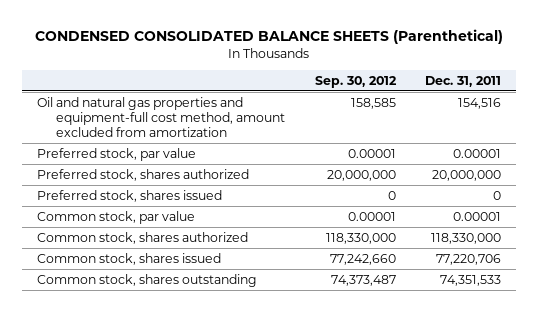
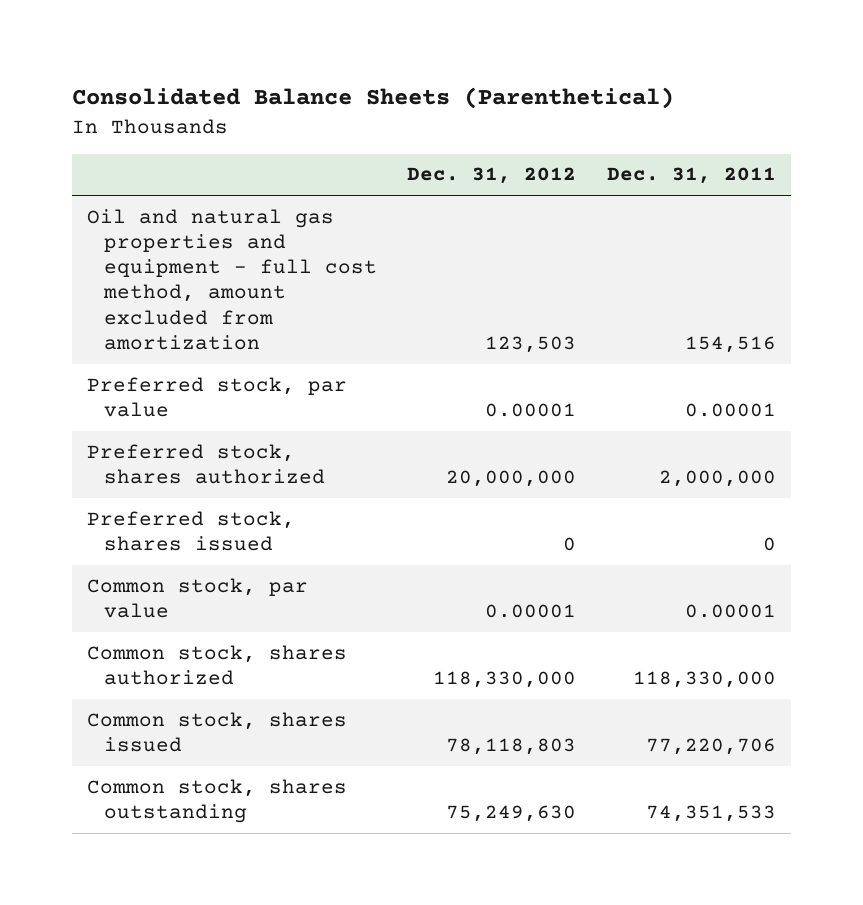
- CONDENSED CONSOLIDATED BALANCE SHEETS (Parenthetical)
+ Consolidated Balance Sheets (Parenthetical)
- | Sep. 30, 2012 | Dec. 31, 2011
+ | Dec. 31, 2012 | Dec. 31, 2011
- Oil and natural gas properties and equipment-full cost method, amount excluded from amortization | 158,585 | 154,516
+ Oil and natural gas properties and equipment - full cost method, amount excluded from amortization | 123,503 | 154,516
- Preferred stock, shares authorized | 20,000,000 | 20,000,000
+ Preferred stock, shares authorized | 20,000,000 | 2,000,000

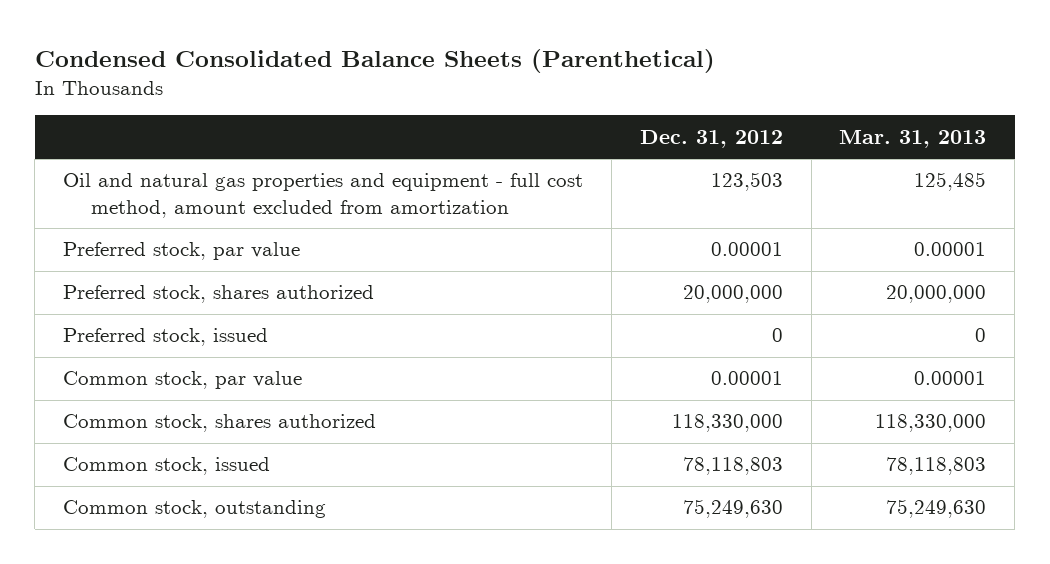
- Consolidated Balance Sheets (Parenthetical)
+ Condensed Consolidated Balance Sheets (Parenthetical)
- | Dec. 31, 2012 | Dec. 31, 2011
+ | Dec. 31, 2012 | Mar. 31, 2013
- Preferred stock, shares issued | 0 | 0
+ Preferred stock, issued | 0 | 0
- Common stock, shares issued | 78,118,803 | 77,220,706
- Common stock, shares outstanding | 75,249,630 | 74,351,533
+ Common stock, issued | 78,118,803 | 78,118,803
+ Common stock, outstanding | 75,249,630 | 75,249,630

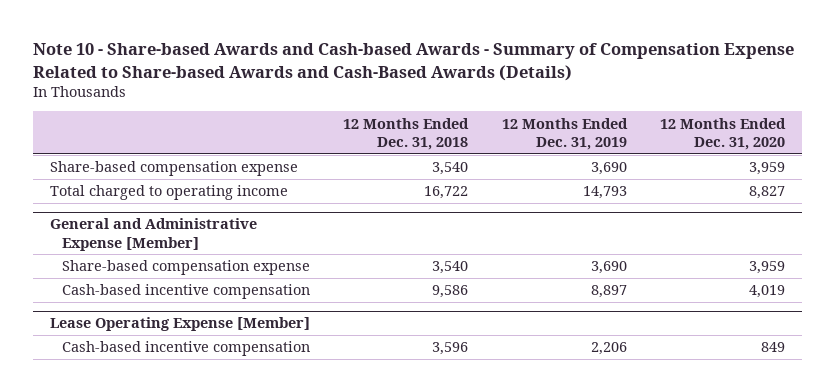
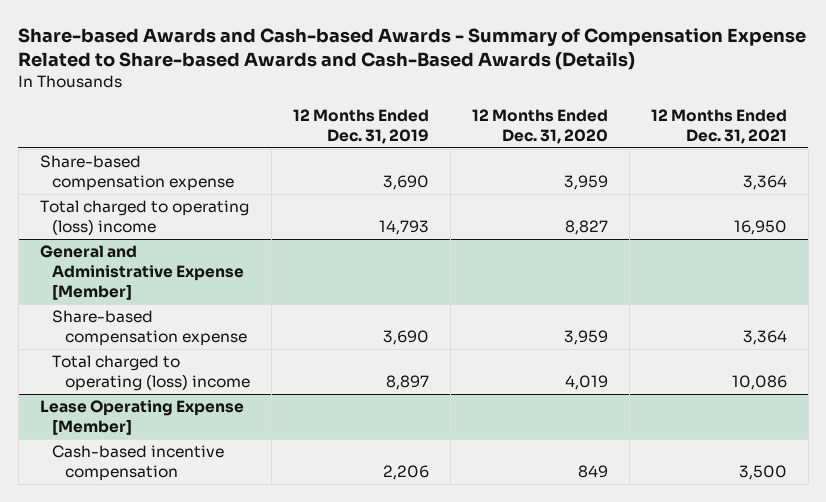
- Note 10 - Share-based Awards and Cash-based Awards - Summary of Compensation Expense Related to Share-based Awards and Cash-Based Awards (Details)
+ Share-based Awards and Cash-based Awards - Summary of Compensation Expense Related to Share-based Awards and Cash-Based Awards (Details)
- | 12 Months Ended Dec. 31, 2018 | 12 Months Ended Dec. 31, 2019 | 12 Months Ended Dec. 31, 2020
+ | 12 Months Ended Dec. 31, 2019 | 12 Months Ended Dec. 31, 2020 | 12 Months Ended Dec. 31, 2021
- Total charged to operating income | 16,722 | 14,793 | 8,827
+ Total charged to operating (loss) income | 14,793 | 8,827 | 16,950
@ General and Administrative Expense [Member]
- Cash-based incentive compensation | 9,586 | 8,897 | 4,019
+ Total charged to operating (loss) income | 8,897 | 4,019 | 10,086

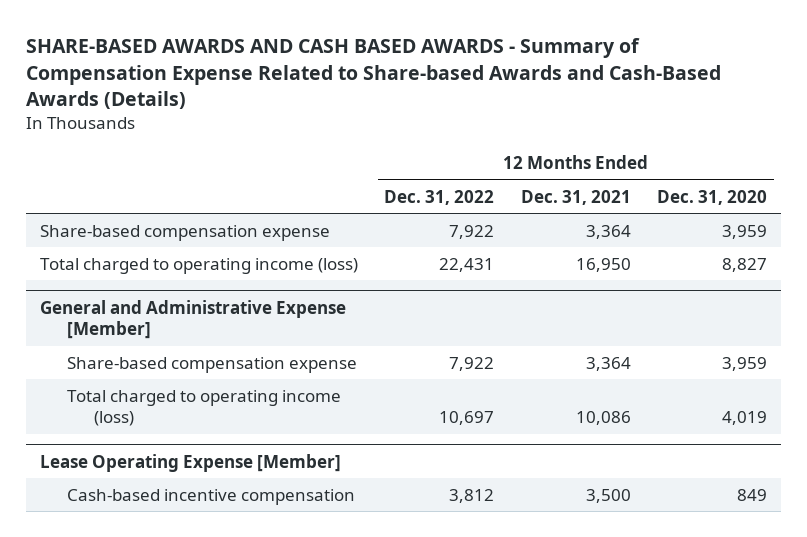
- Share-based Awards and Cash-based Awards - Summary of Compensation Expense Related to Share-based Awards and Cash-Based Awards (Details)
+ SHARE-BASED AWARDS AND CASH BASED AWARDS - Summary of Compensation Expense Related to Share-based Awards and Cash-Based Awards (Details)
- | 12 Months Ended Dec. 31, 2019 | 12 Months Ended Dec. 31, 2020 | 12 Months Ended Dec. 31, 2021
+ | 12 Months Ended Dec. 31, 2022 | 12 Months Ended Dec. 31, 2021 | 12 Months Ended Dec. 31, 2020
- Total charged to operating (loss) income | 14,793 | 8,827 | 16,950
+ Total charged to operating income (loss) | 22,431 | 16,950 | 8,827
@ General and Administrative Expense [Member]
- Total charged to operating (loss) income | 8,897 | 4,019 | 10,086
+ Total charged to operating income (loss) | 10,697 | 10,086 | 4,019

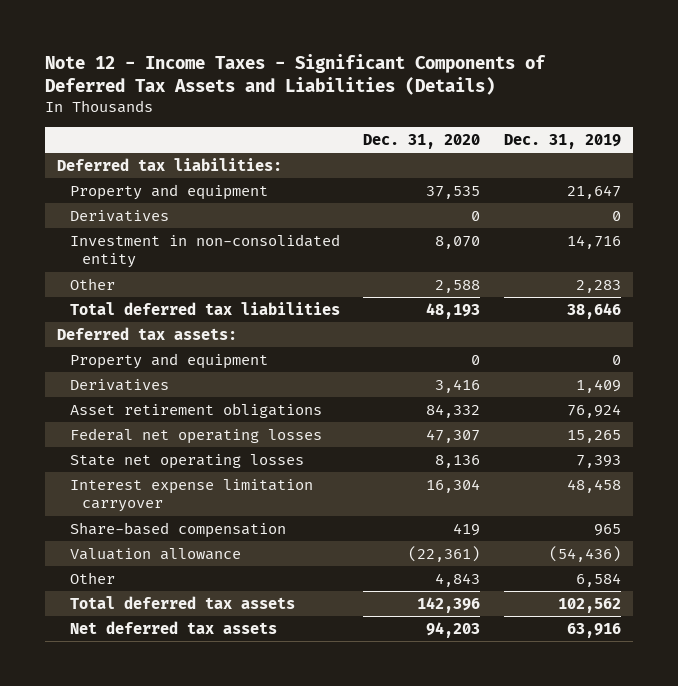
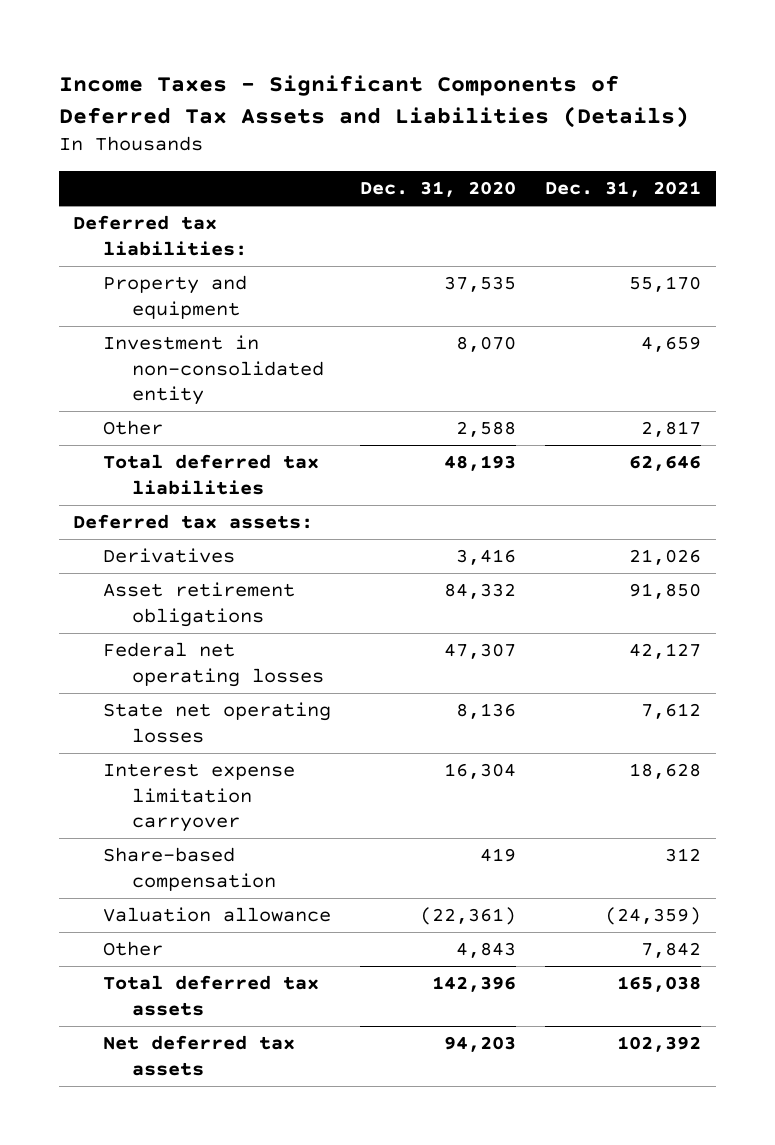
- Note 12 - Income Taxes - Significant Components of Deferred Tax Assets and Liabilities (Details)
+ Income Taxes - Significant Components of Deferred Tax Assets and Liabilities (Details)
- | Dec. 31, 2020 | Dec. 31, 2019
+ | Dec. 31, 2020 | Dec. 31, 2021
- Derivatives | 0 | 0
- Property and equipment | 0 | 0

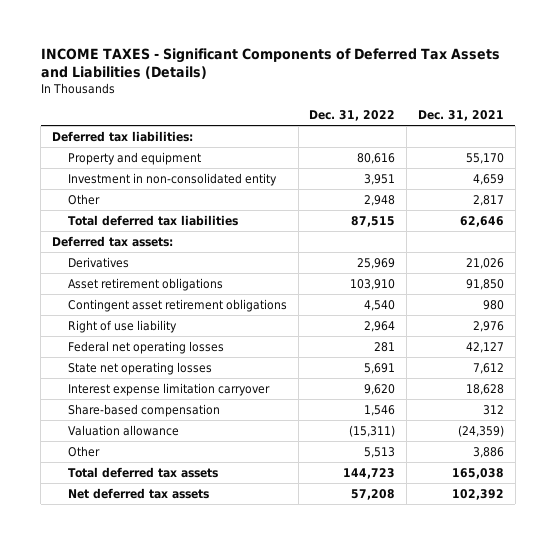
- Income Taxes - Significant Components of Deferred Tax Assets and Liabilities (Details)
+ INCOME TAXES - Significant Components of Deferred Tax Assets and Liabilities (Details)
- | Dec. 31, 2020 | Dec. 31, 2021
+ | Dec. 31, 2022 | Dec. 31, 2021
+ Contingent asset retirement obligations | 4,540 | 980
+ Right of use liability | 2,964 | 2,976
- Other | 4,843 | 7,842
+ Other | 5,513 | 3,886

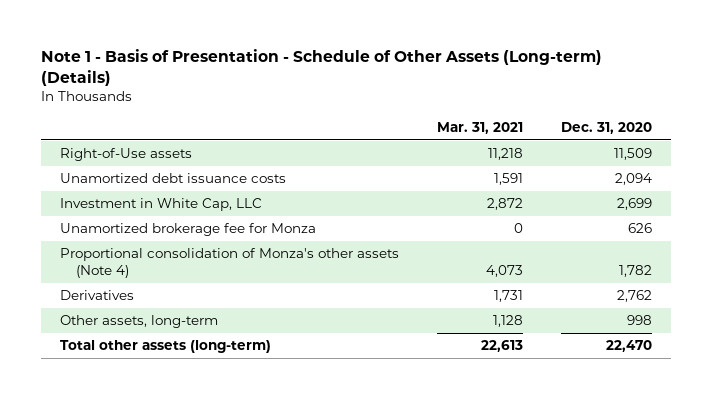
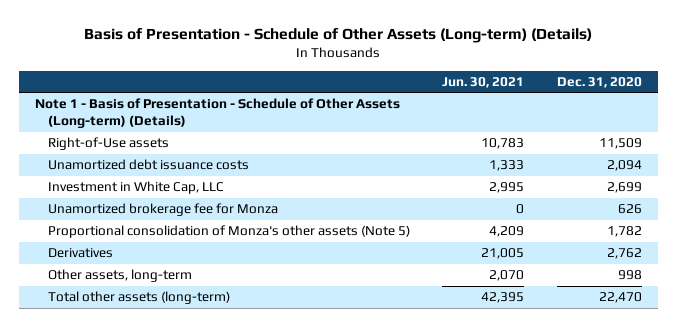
- Note 1 - Basis of Presentation - Schedule of Other Assets (Long-term) (Details)
+ Basis of Presentation - Schedule of Other Assets (Long-term) (Details)
- | Mar. 31, 2021 | Dec. 31, 2020
+ | Jun. 30, 2021 | Dec. 31, 2020
+ Note 1 - Basis of Presentation - Schedule of Other Assets (Long-term) (Details)
- Proportional consolidation of Monza's other assets (Note 4) | 4,073 | 1,782
+ Proportional consolidation of Monza's other assets (Note 5) | 4,209 | 1,782

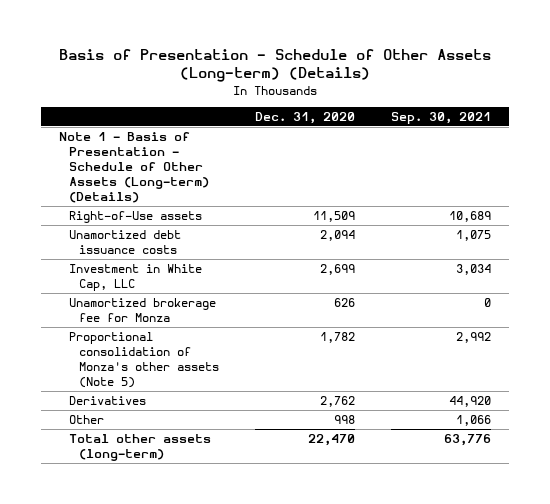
- | Jun. 30, 2021 | Dec. 31, 2020
+ | Dec. 31, 2020 | Sep. 30, 2021
- Other assets, long-term | 2,070 | 998
+ Other | 998 | 1,066

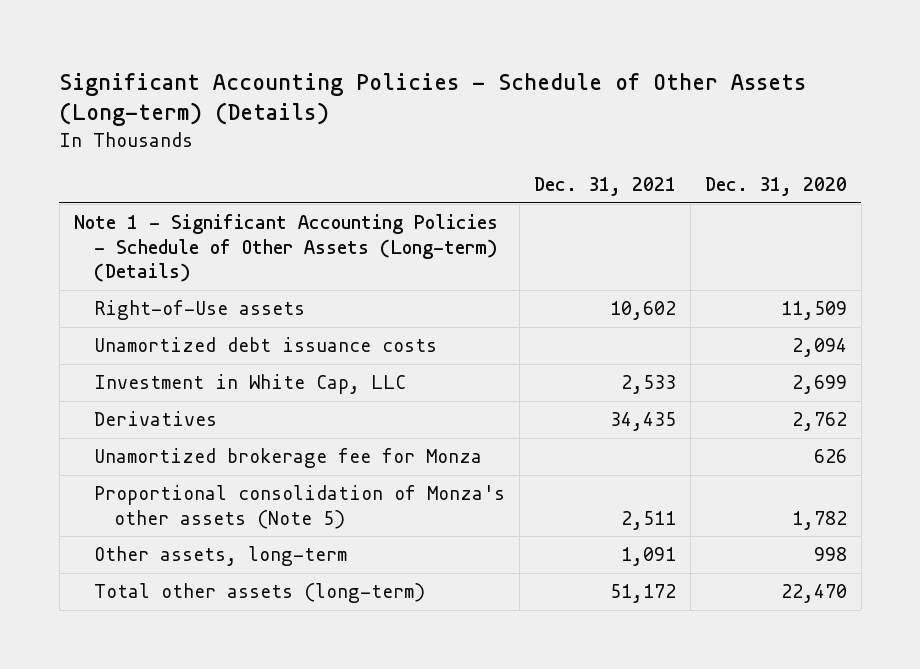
- Basis of Presentation - Schedule of Other Assets (Long-term) (Details)
+ Significant Accounting Policies - Schedule of Other Assets (Long-term) (Details)
- | Dec. 31, 2020 | Sep. 30, 2021
+ | Dec. 31, 2021 | Dec. 31, 2020
- Note 1 - Basis of Presentation - Schedule of Other Assets (Long-term) (Details)
+ Note 1 - Significant Accounting Policies - Schedule of Other Assets (Long-term) (Details)
moved up: Derivatives | 34,435 | 2,762
- Other | 998 | 1,066
+ Other assets, long-term | 1,091 | 998

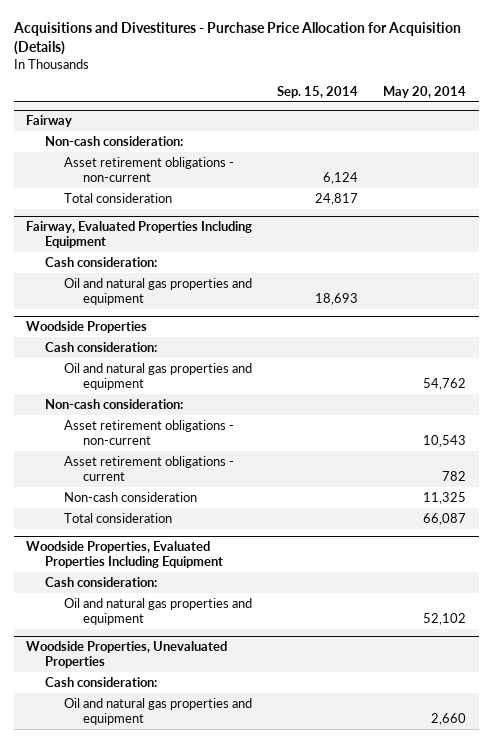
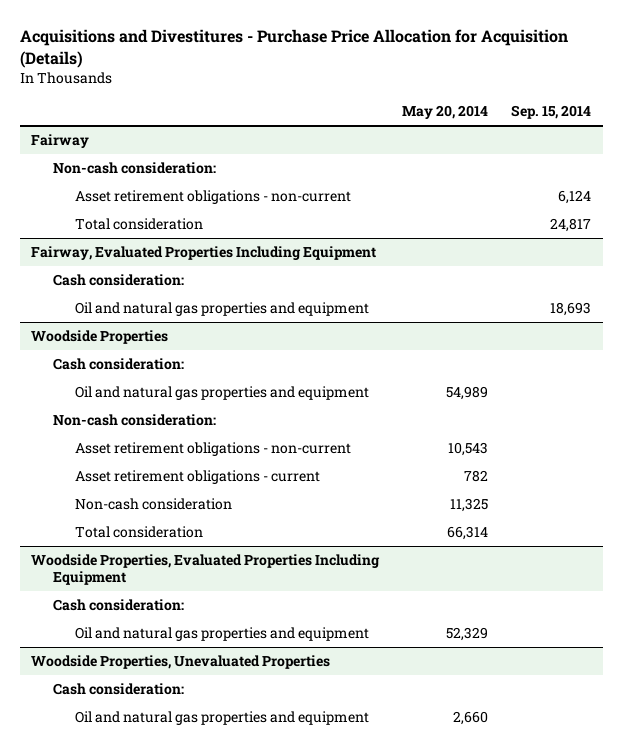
- | Sep. 15, 2014 | May 20, 2014
+ | May 20, 2014 | Sep. 15, 2014
@ Woodside Properties
- Oil and natural gas properties and equipment | | 54,762
+ Oil and natural gas properties and equipment | 54,989 |
- Total consideration | | 66,087
+ Total consideration | 66,314 |
@ Woodside Properties, Evaluated Properties Including Equipment
- Oil and natural gas properties and equipment | | 52,102
+ Oil and natural gas properties and equipment | 52,329 |

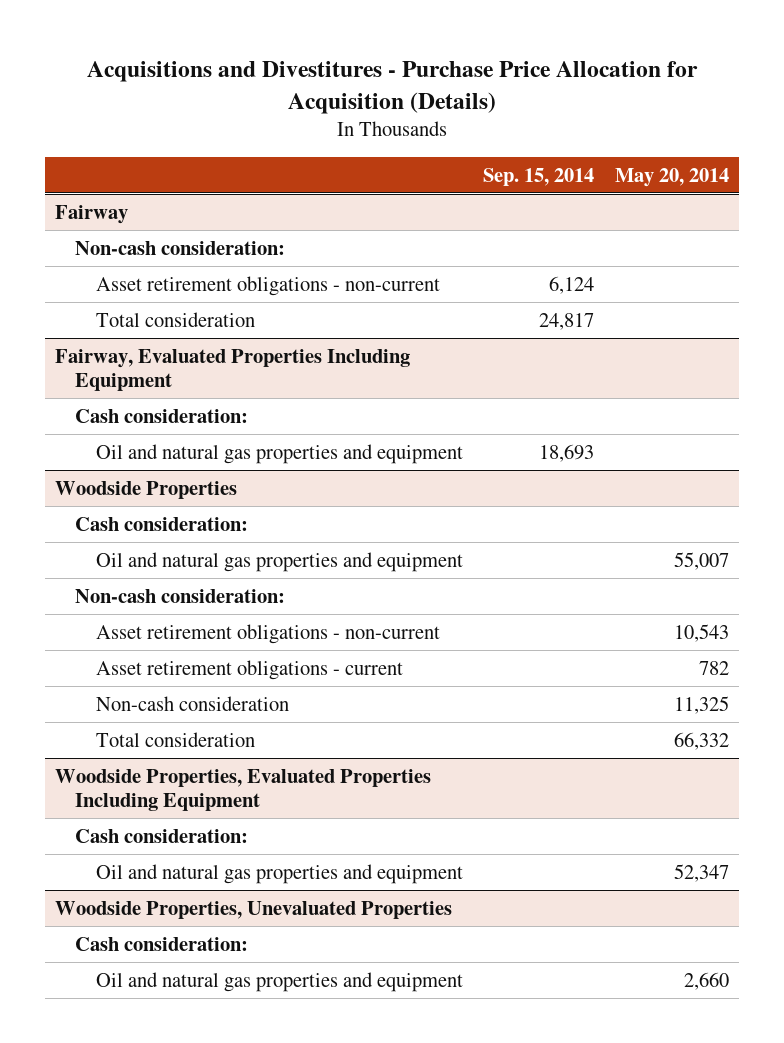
- | May 20, 2014 | Sep. 15, 2014
+ | Sep. 15, 2014 | May 20, 2014
@ Woodside Properties
- Oil and natural gas properties and equipment | 54,989 |
+ Oil and natural gas properties and equipment | | 55,007
- Total consideration | 66,314 |
+ Total consideration | | 66,332
@ Woodside Properties, Evaluated Properties Including Equipment
- Oil and natural gas properties and equipment | 52,329 |
+ Oil and natural gas properties and equipment | | 52,347

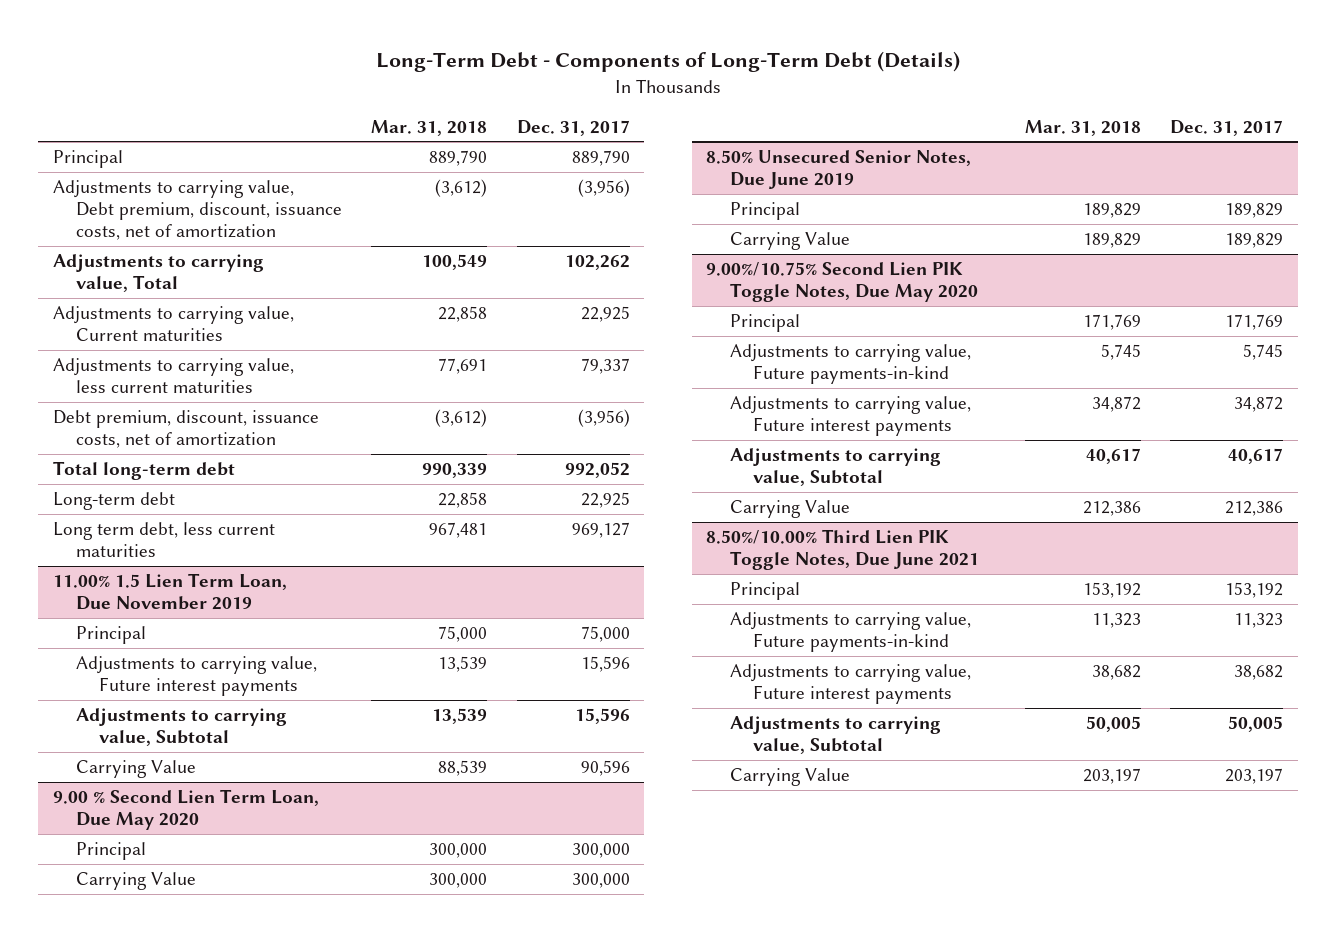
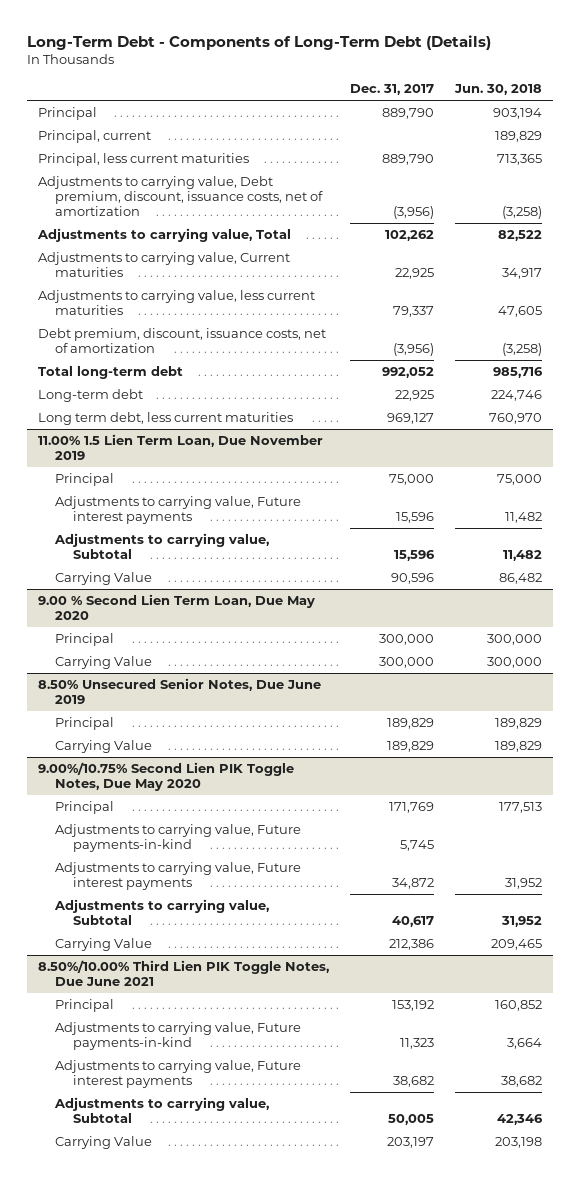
- | Mar. 31, 2018 | Dec. 31, 2017
+ | Dec. 31, 2017 | Jun. 30, 2018
+ Principal, current | | 189,829
+ Principal, less current maturities | 889,790 | 713,365

